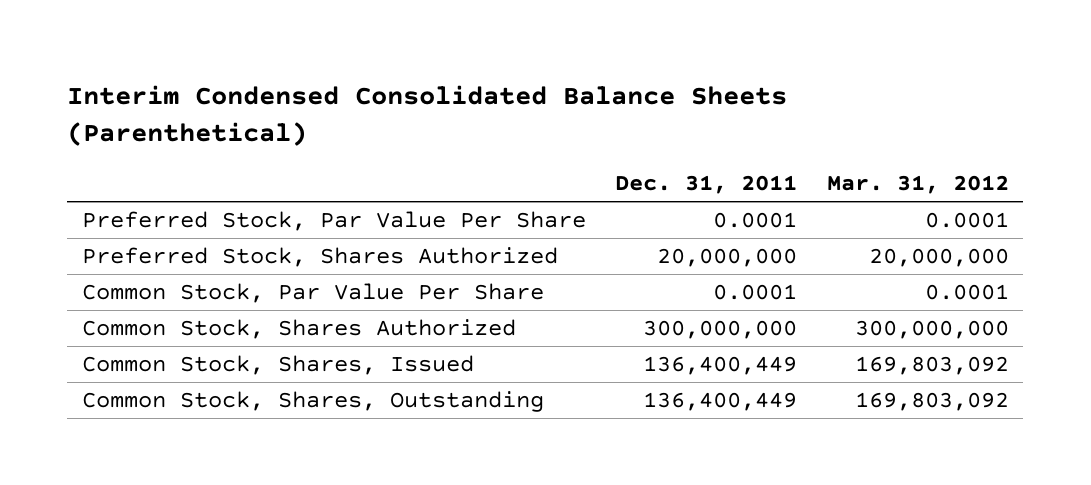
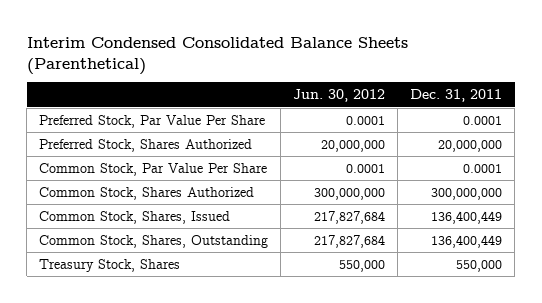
- | Dec. 31, 2011 | Mar. 31, 2012
+ | Jun. 30, 2012 | Dec. 31, 2011
+ Treasury Stock, Shares | 550,000 | 550,000

